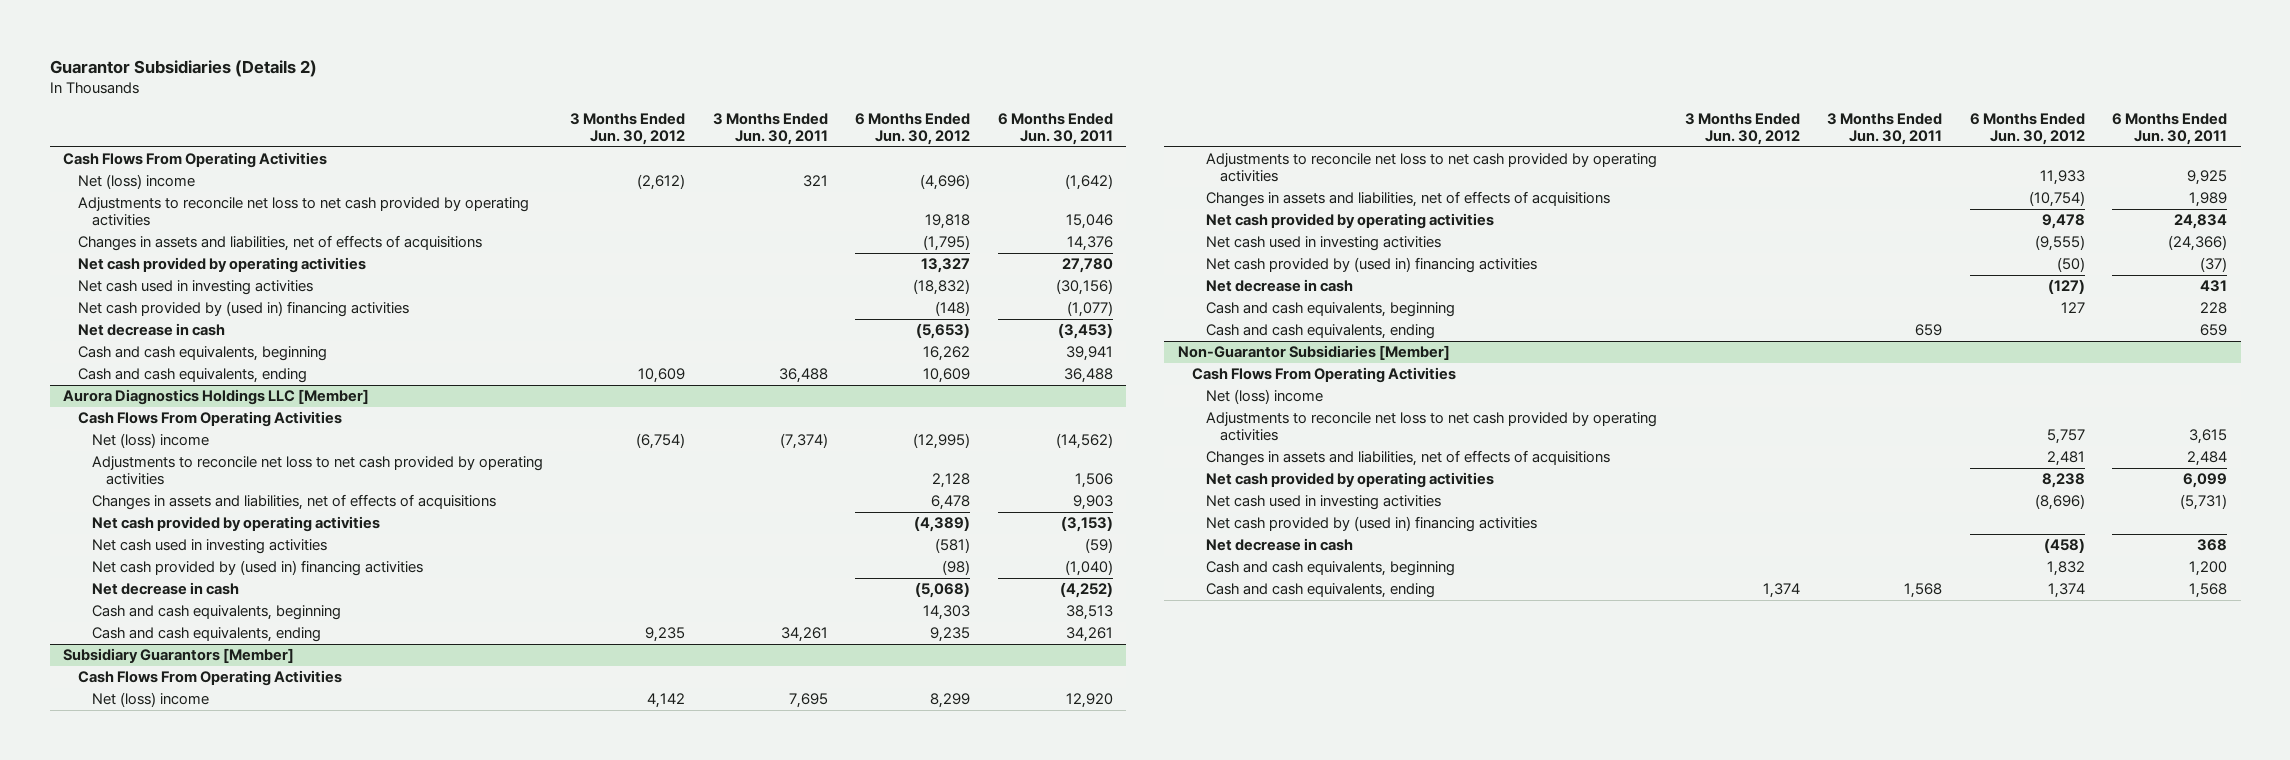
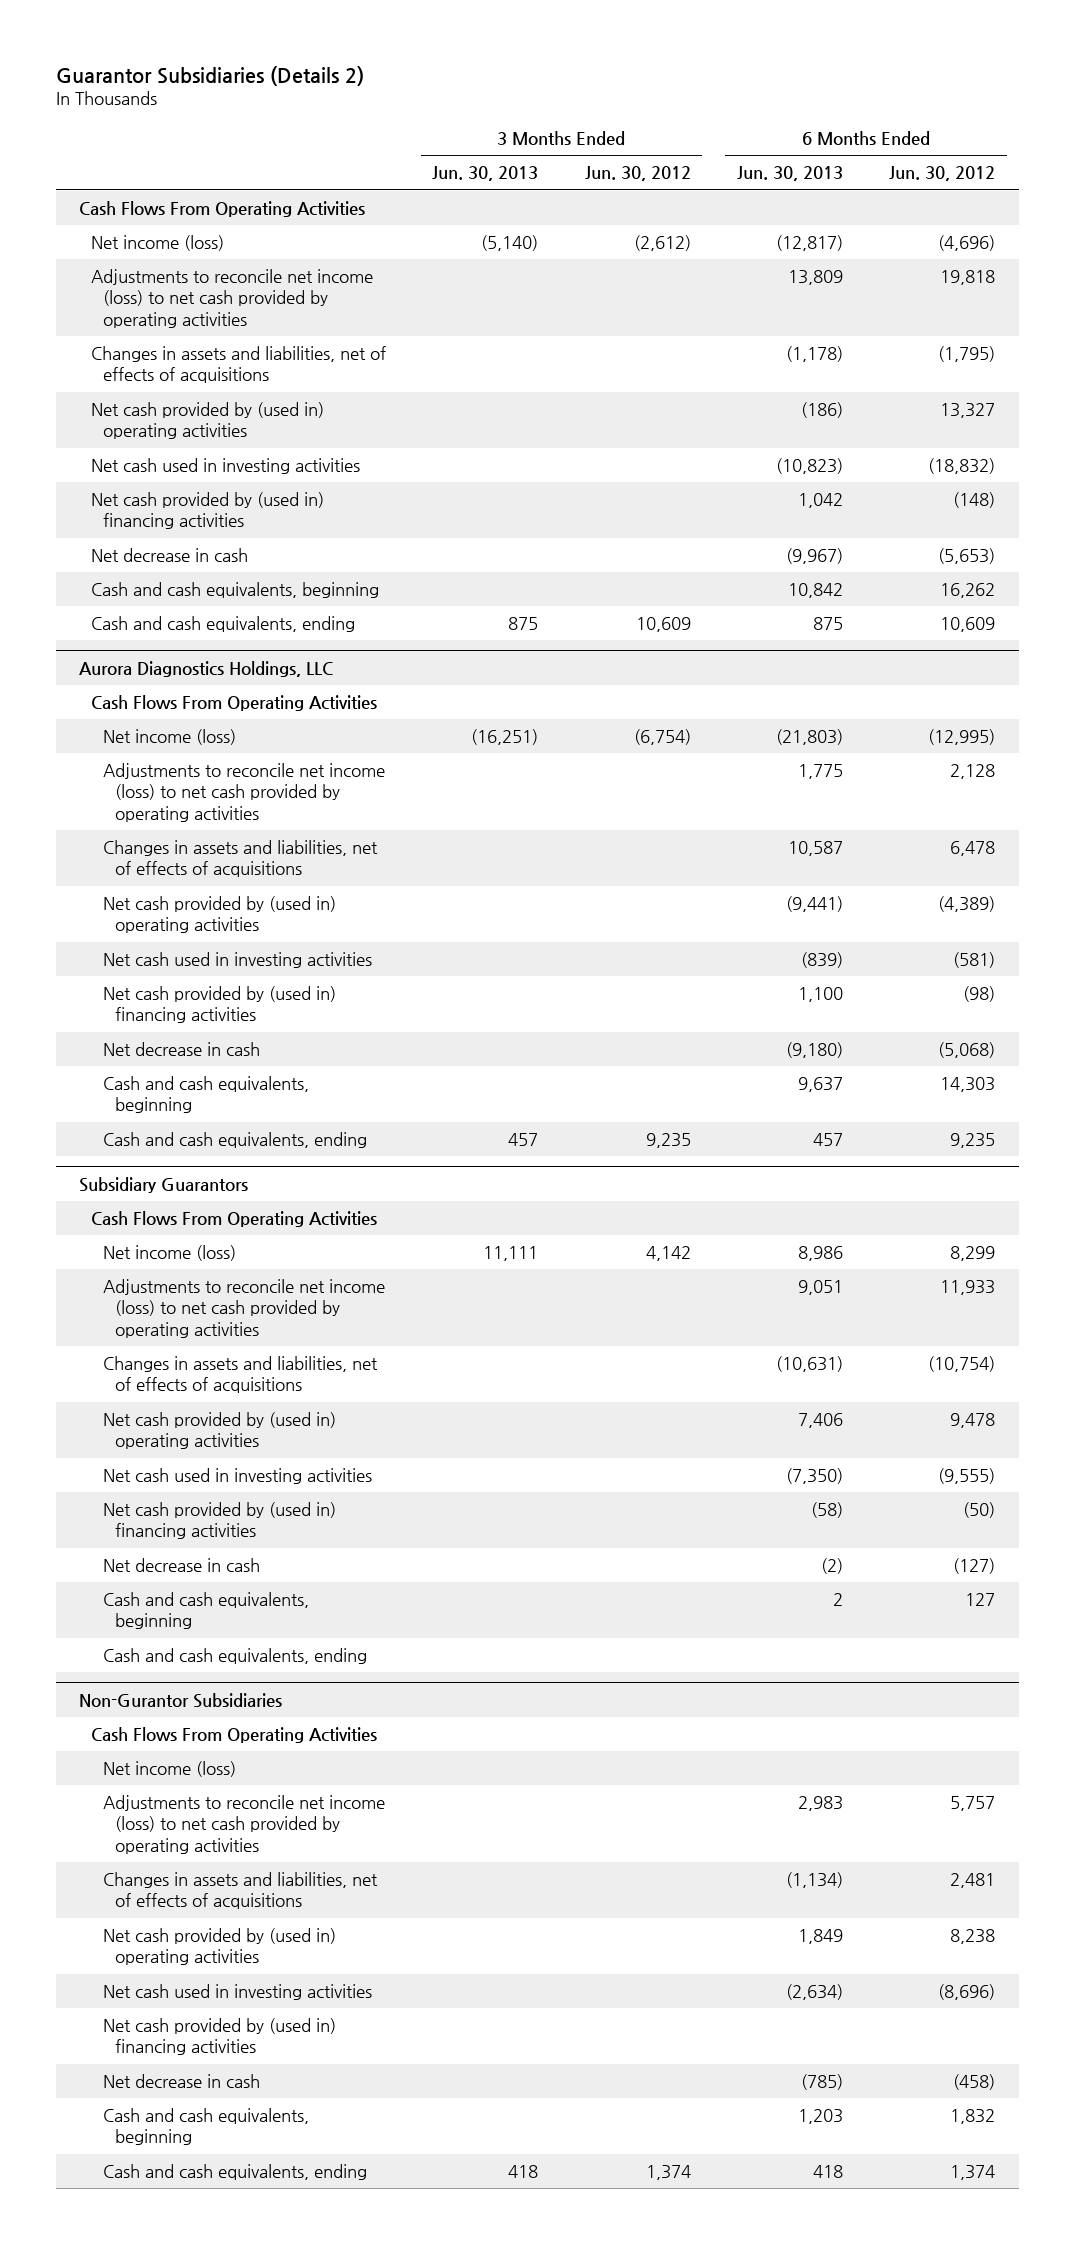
- | 3 Months Ended Jun. 30, 2012 | 3 Months Ended Jun. 30, 2011 | 6 Months Ended Jun. 30, 2012 | 6 Months Ended Jun. 30, 2011
+ | 3 Months Ended Jun. 30, 2013 | 3 Months Ended Jun. 30, 2012 | 6 Months Ended Jun. 30, 2013 | 6 Months Ended Jun. 30, 2012
- Net (loss) income | (2,612) | 321 | (4,696) | (1,642)
- Adjustments to reconcile net loss to net cash provided by operating activities | | | 19,818 | 15,046
+ Net income (loss) | (5,140) | (2,612) | (12,817) | (4,696)
+ Adjustments to reconcile net income (loss) to net cash provided by operating activities | | | 13,809 | 19,818
- Net cash provided by operating activities | | | 13,327 | 27,780
+ Net cash provided by (used in) operating activities | | | (186) | 13,327
- Aurora Diagnostics Holdings LLC [Member]
+ Aurora Diagnostics Holdings, LLC
- Net (loss) income | (6,754) | (7,374) | (12,995) | (14,562)
- Adjustments to reconcile net loss to net cash provided by operating activities | | | 2,128 | 1,506
+ Net income (loss) | (16,251) | (6,754) | (21,803) | (12,995)
+ Adjustments to reconcile net income (loss) to net cash provided by operating activities | | | 1,775 | 2,128
- Net cash provided by operating activities | | | (4,389) | (3,153)
+ Net cash provided by (used in) operating activities | | | (9,441) | (4,389)
- Subsidiary Guarantors [Member]
+ Subsidiary Guarantors
- Net (loss) income | 4,142 | 7,695 | 8,299 | 12,920
- Adjustments to reconcile net loss to net cash provided by operating activities | | | 11,933 | 9,925
+ Net income (loss) | 11,111 | 4,142 | 8,986 | 8,299
+ Adjustments to reconcile net income (loss) to net cash provided by operating activities | | | 9,051 | 11,933
- Net cash provided by operating activities | | | 9,478 | 24,834
+ Net cash provided by (used in) operating activities | | | 7,406 | 9,478
- Non-Guarantor Subsidiaries [Member]
+ Non-Gurantor Subsidiaries
- Net (loss) income
- Adjustments to reconcile net loss to net cash provided by operating activities | | | 5,757 | 3,615
+ Net income (loss)
+ Adjustments to reconcile net income (loss) to net cash provided by operating activities | | | 2,983 | 5,757
- Net cash provided by operating activities | | | 8,238 | 6,099
+ Net cash provided by (used in) operating activities | | | 1,849 | 8,238

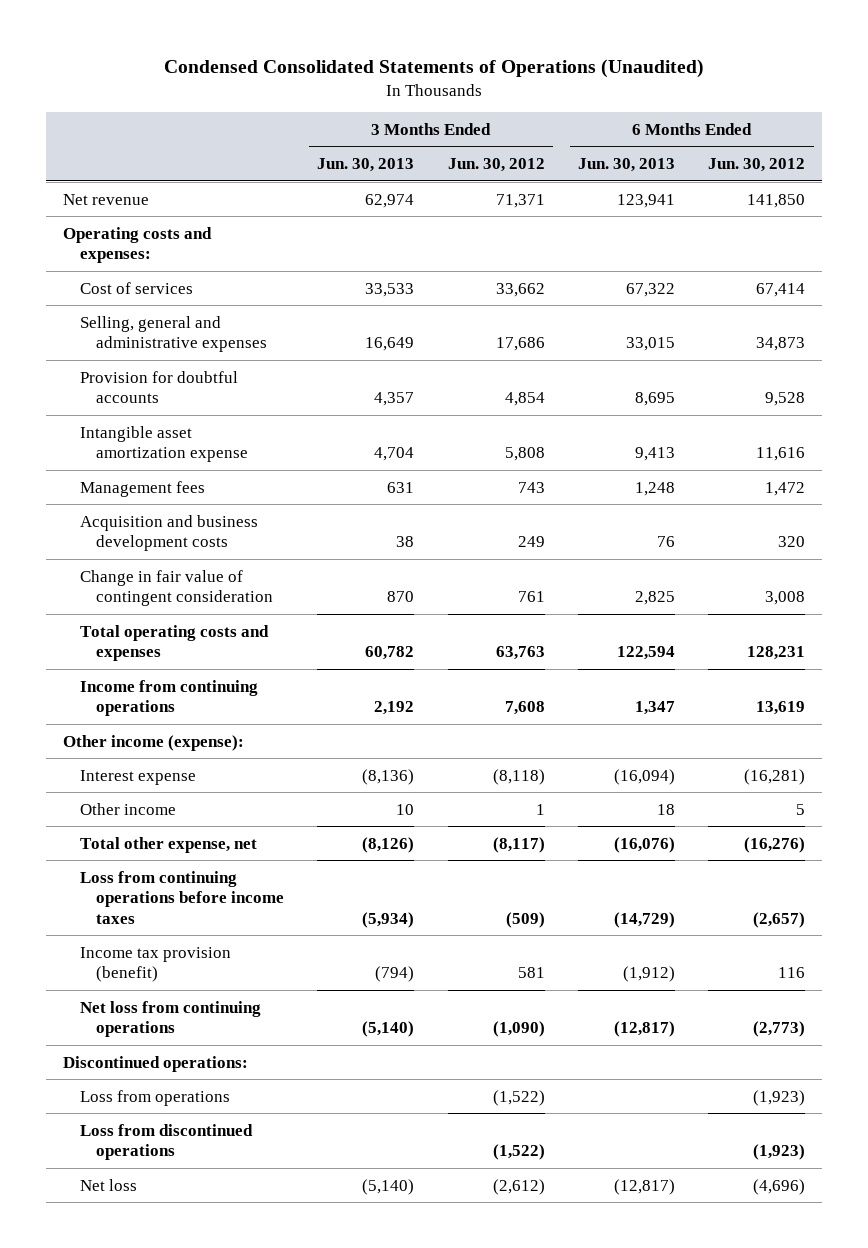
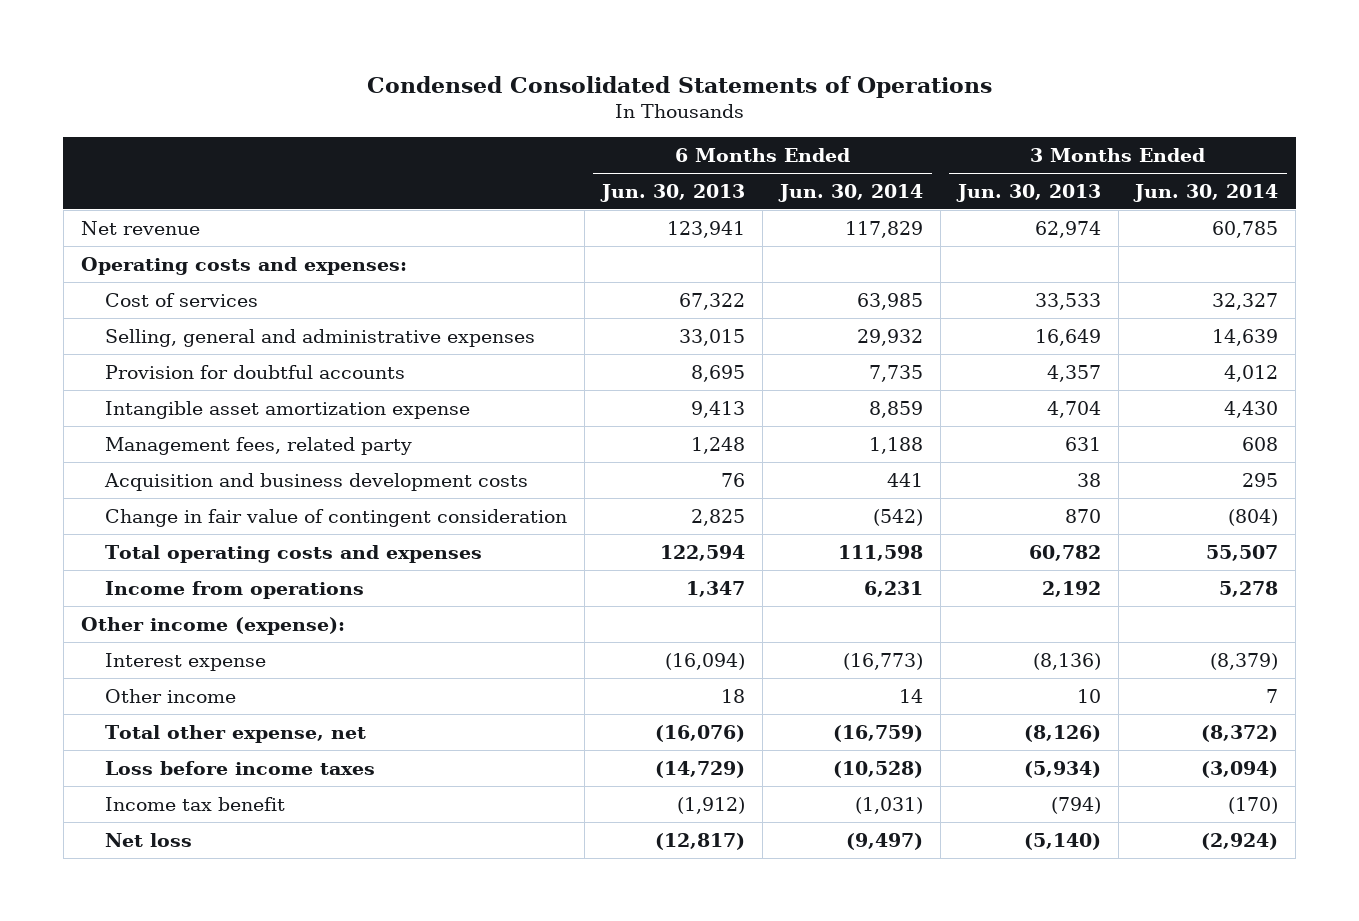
- Condensed Consolidated Statements of Operations (Unaudited)
+ Condensed Consolidated Statements of Operations
- | 3 Months Ended Jun. 30, 2013 | 3 Months Ended Jun. 30, 2012 | 6 Months Ended Jun. 30, 2013 | 6 Months Ended Jun. 30, 2012
+ | 6 Months Ended Jun. 30, 2013 | 6 Months Ended Jun. 30, 2014 | 3 Months Ended Jun. 30, 2013 | 3 Months Ended Jun. 30, 2014
- Management fees | 631 | 743 | 1,248 | 1,472
+ Management fees, related party | 1,248 | 1,188 | 631 | 608
- Income from continuing operations | 2,192 | 7,608 | 1,347 | 13,619
+ Income from operations | 1,347 | 6,231 | 2,192 | 5,278
- Loss from continuing operations before income taxes | (5,934) | (509) | (14,729) | (2,657)
- Income tax provision (benefit) | (794) | 581 | (1,912) | 116
- Net loss from continuing operations | (5,140) | (1,090) | (12,817) | (2,773)
- Discontinued operations:
- Loss from operations | | (1,522) | | (1,923)
- Loss from discontinued operations | | (1,522) | | (1,923)
+ Loss before income taxes | (14,729) | (10,528) | (5,934) | (3,094)
+ Income tax benefit | (1,912) | (1,031) | (794) | (170)

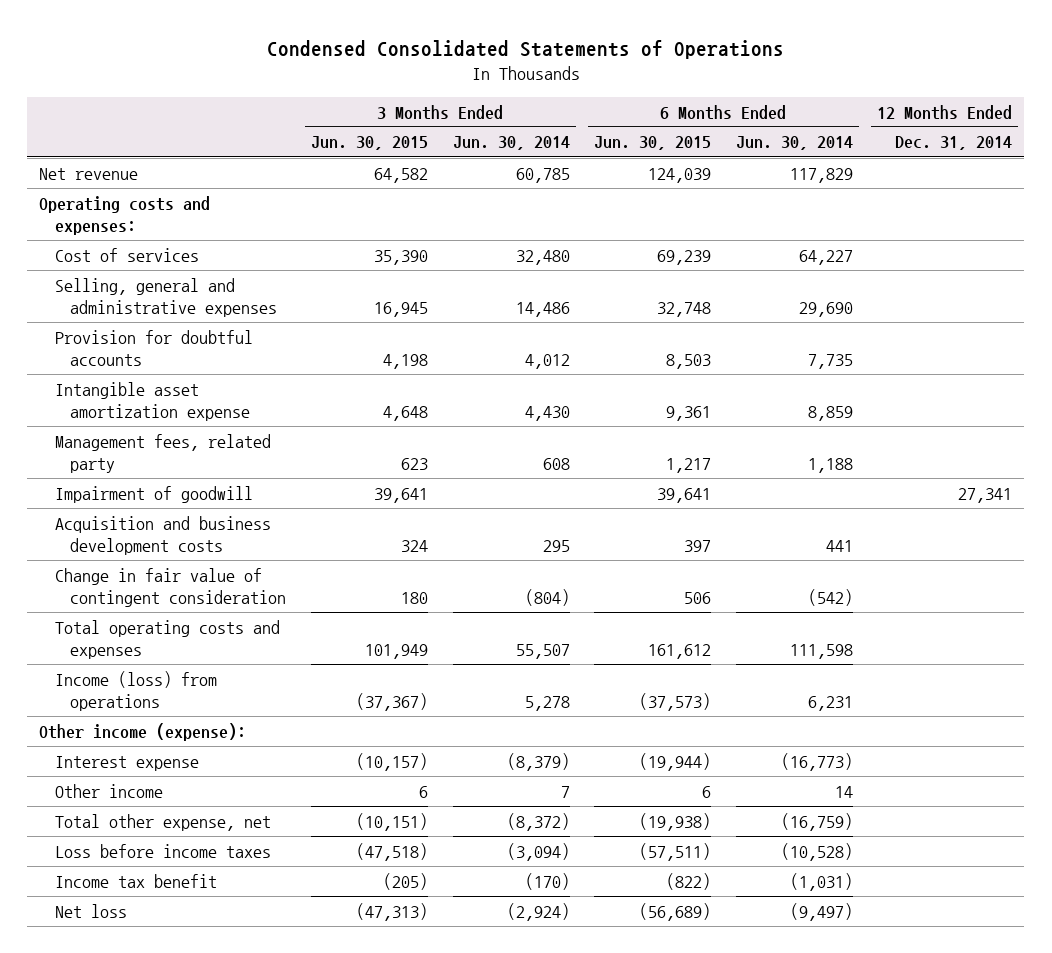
- | 6 Months Ended Jun. 30, 2013 | 6 Months Ended Jun. 30, 2014 | 3 Months Ended Jun. 30, 2013 | 3 Months Ended Jun. 30, 2014
+ | 3 Months Ended Jun. 30, 2015 | 3 Months Ended Jun. 30, 2014 | 6 Months Ended Jun. 30, 2015 | 6 Months Ended Jun. 30, 2014 | 12 Months Ended Dec. 31, 2014
- Cost of services | 67,322 | 63,985 | 33,533 | 32,327
- Selling, general and administrative expenses | 33,015 | 29,932 | 16,649 | 14,639
+ Cost of services | 35,390 | 32,480 | 69,239 | 64,227 |
+ Selling, general and administrative expenses | 16,945 | 14,486 | 32,748 | 29,690 |
+ Impairment of goodwill | 39,641 | | 39,641 | | 27,341
- Income from operations | 1,347 | 6,231 | 2,192 | 5,278
+ Income (loss) from operations | (37,367) | 5,278 | (37,573) | 6,231 |

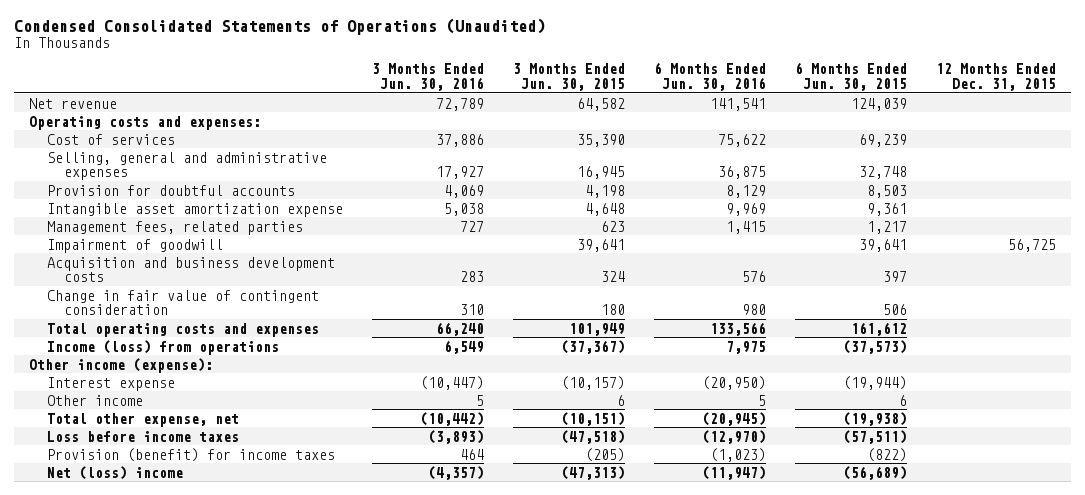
- Condensed Consolidated Statements of Operations
+ Condensed Consolidated Statements of Operations (Unaudited)
- | 3 Months Ended Jun. 30, 2015 | 3 Months Ended Jun. 30, 2014 | 6 Months Ended Jun. 30, 2015 | 6 Months Ended Jun. 30, 2014 | 12 Months Ended Dec. 31, 2014
+ | 3 Months Ended Jun. 30, 2016 | 3 Months Ended Jun. 30, 2015 | 6 Months Ended Jun. 30, 2016 | 6 Months Ended Jun. 30, 2015 | 12 Months Ended Dec. 31, 2015
- Management fees, related party | 623 | 608 | 1,217 | 1,188 |
+ Management fees, related parties | 727 | 623 | 1,415 | 1,217 |
- Income tax benefit | (205) | (170) | (822) | (1,031) |
- Net loss | (47,313) | (2,924) | (56,689) | (9,497) |
+ Provision (benefit) for income taxes | 464 | (205) | (1,023) | (822) |
+ Net (loss) income | (4,357) | (47,313) | (11,947) | (56,689) |

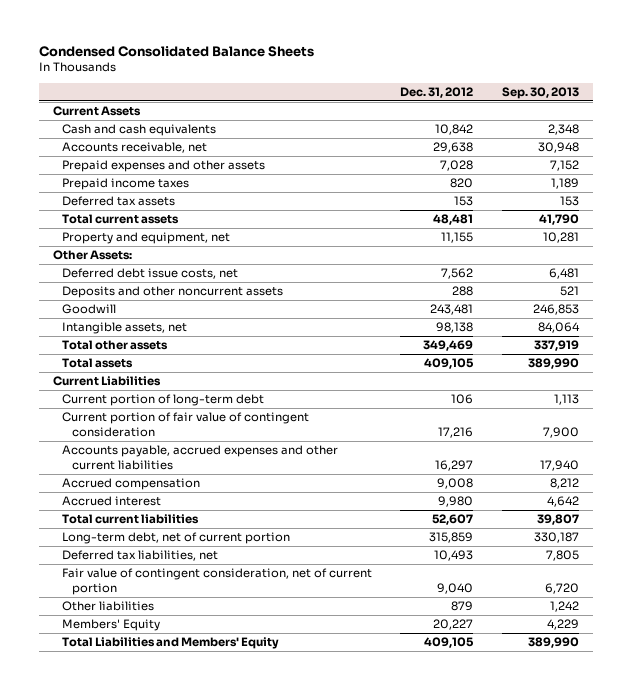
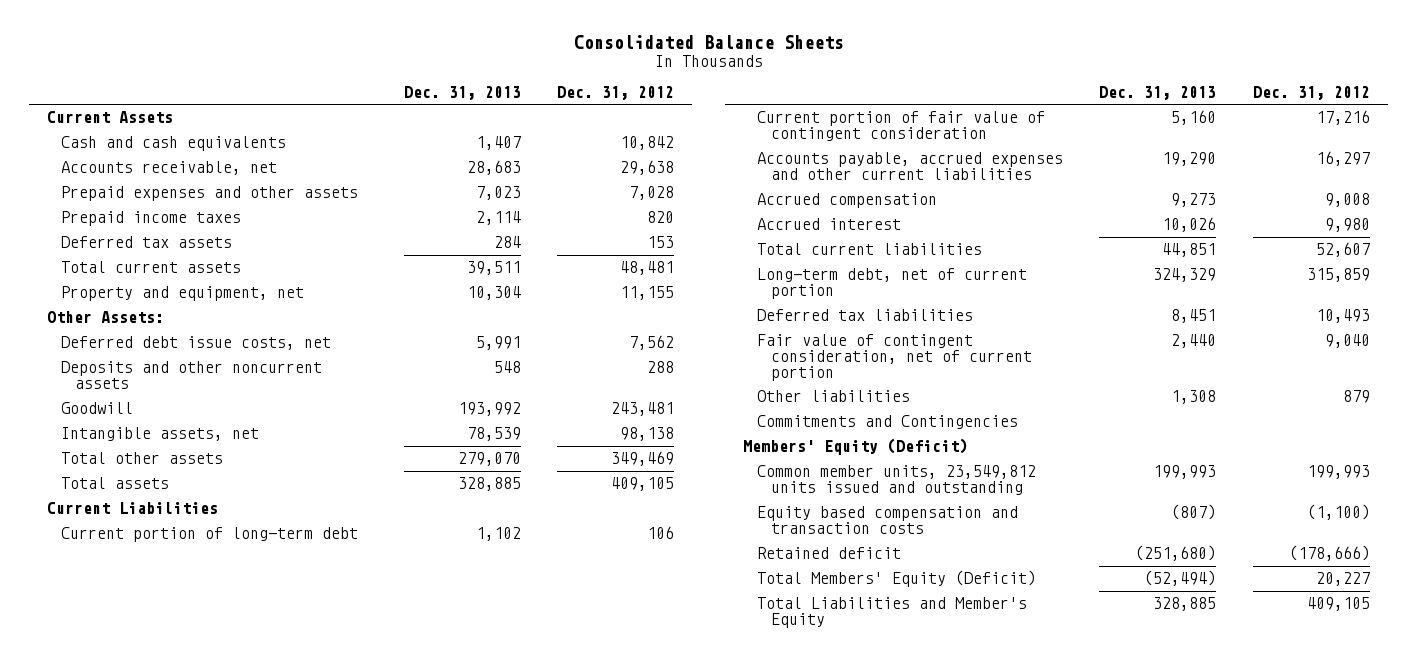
- Condensed Consolidated Balance Sheets
+ Consolidated Balance Sheets
- | Dec. 31, 2012 | Sep. 30, 2013
+ | Dec. 31, 2013 | Dec. 31, 2012
- Deferred tax liabilities, net | 10,493 | 7,805
+ Deferred tax liabilities | 8,451 | 10,493
- Members' Equity | 20,227 | 4,229
- Total Liabilities and Members' Equity | 409,105 | 389,990
+ Commitments and Contingencies
+ Members' Equity (Deficit)
+ Common member units, 23,549,812 units issued and outstanding | 199,993 | 199,993
+ Equity based compensation and transaction costs | (807) | (1,100)
+ Retained deficit | (251,680) | (178,666)
+ Total Members' Equity (Deficit) | (52,494) | 20,227
+ Total Liabilities and Member's Equity | 328,885 | 409,105

